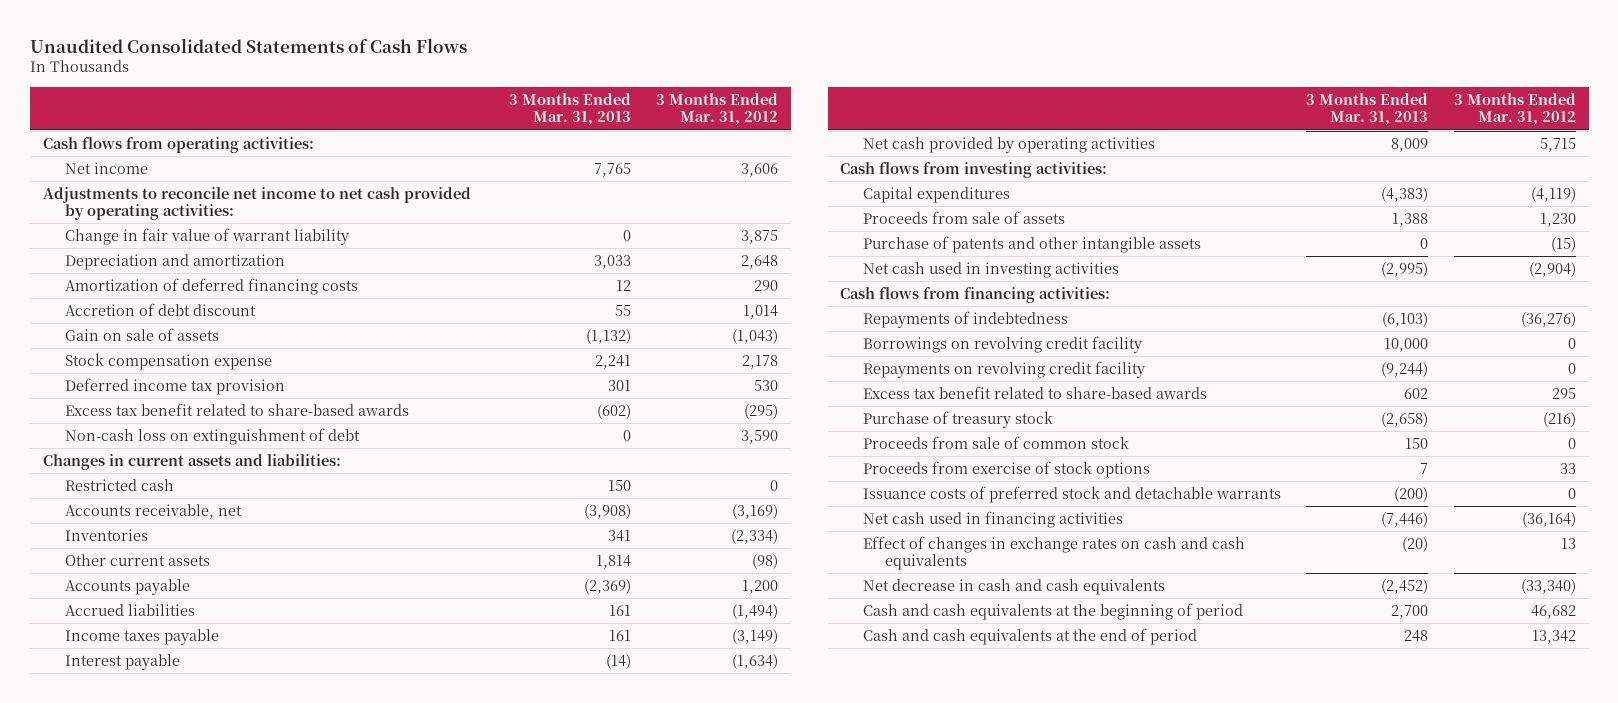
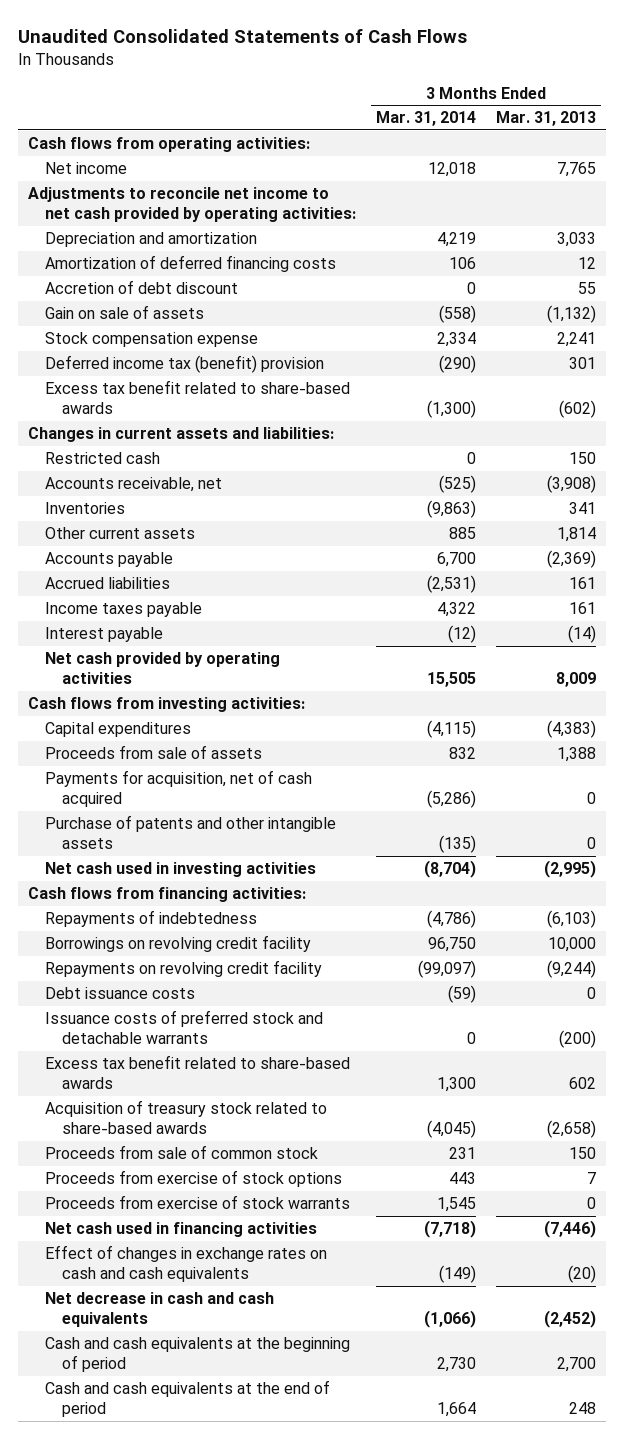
- | 3 Months Ended Mar. 31, 2013 | 3 Months Ended Mar. 31, 2012
+ | 3 Months Ended Mar. 31, 2014 | 3 Months Ended Mar. 31, 2013
- Change in fair value of warrant liability | 0 | 3,875
- Deferred income tax provision | 301 | 530
+ Deferred income tax (benefit) provision | (290) | 301
- Non-cash loss on extinguishment of debt | 0 | 3,590
+ Payments for acquisition, net of cash acquired | (5,286) | 0
+ Debt issuance costs | (59) | 0
moved up: Issuance costs of preferred stock and detachable warrants | 0 | (200)
- Purchase of treasury stock | (2,658) | (216)
+ Acquisition of treasury stock related to share-based awards | (4,045) | (2,658)
+ Proceeds from exercise of stock warrants | 1,545 | 0

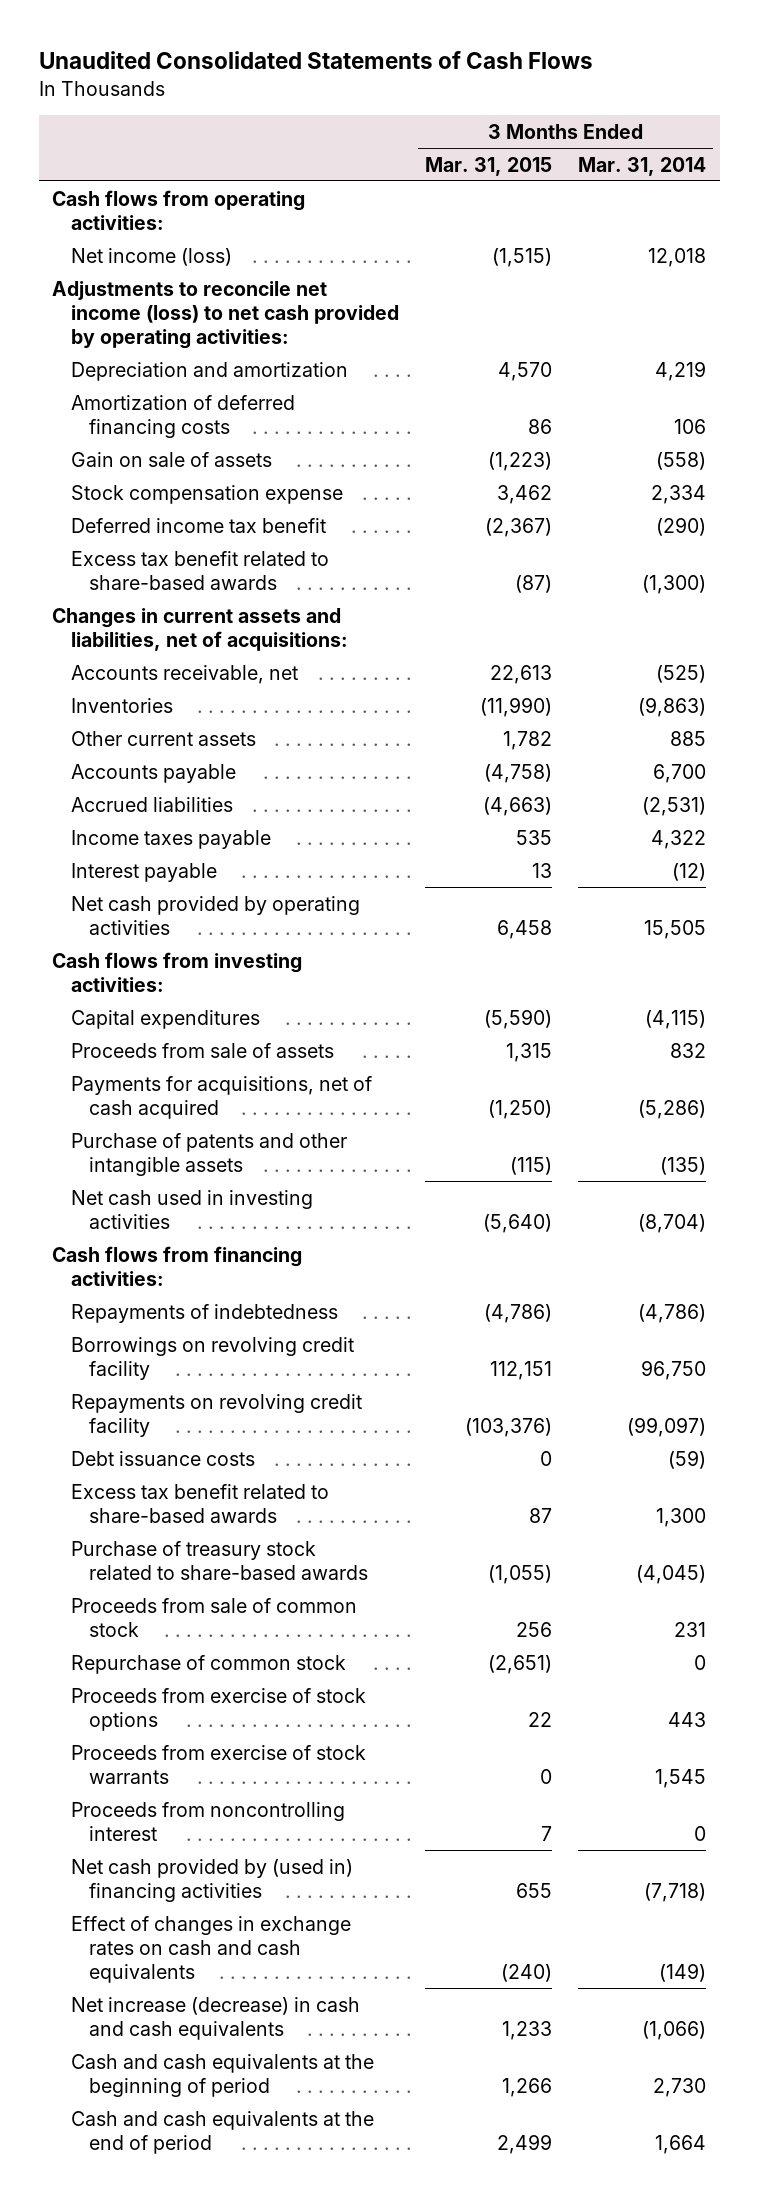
- | 3 Months Ended Mar. 31, 2014 | 3 Months Ended Mar. 31, 2013
+ | 3 Months Ended Mar. 31, 2015 | 3 Months Ended Mar. 31, 2014
- Net income | 12,018 | 7,765
- Adjustments to reconcile net income to net cash provided by operating activities:
+ Net income (loss) | (1,515) | 12,018
+ Adjustments to reconcile net income (loss) to net cash provided by operating activities:
- Accretion of debt discount | 0 | 55
- Deferred income tax (benefit) provision | (290) | 301
+ Deferred income tax benefit | (2,367) | (290)
- Changes in current assets and liabilities:
- Restricted cash | 0 | 150
+ Changes in current assets and liabilities, net of acquisitions:
- Payments for acquisition, net of cash acquired | (5,286) | 0
+ Payments for acquisitions, net of cash acquired | (1,250) | (5,286)
- Issuance costs of preferred stock and detachable warrants | 0 | (200)
- Acquisition of treasury stock related to share-based awards | (4,045) | (2,658)
+ Purchase of treasury stock related to share-based awards | (1,055) | (4,045)
+ Repurchase of common stock | (2,651) | 0
- Net cash used in financing activities | (7,718) | (7,446)
+ Proceeds from noncontrolling interest | 7 | 0
+ Net cash provided by (used in) financing activities | 655 | (7,718)
- Net decrease in cash and cash equivalents | (1,066) | (2,452)
+ Net increase (decrease) in cash and cash equivalents | 1,233 | (1,066)

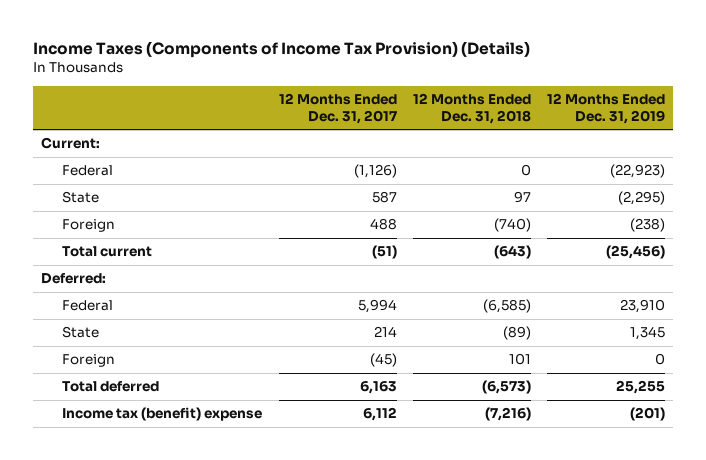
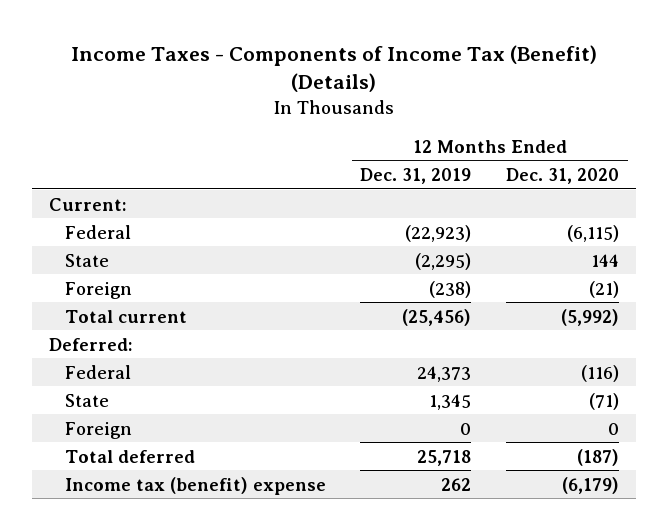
- Income Taxes (Components of Income Tax Provision) (Details)
+ Income Taxes - Components of Income Tax (Benefit) (Details)
- | 12 Months Ended Dec. 31, 2017 | 12 Months Ended Dec. 31, 2018 | 12 Months Ended Dec. 31, 2019
+ | 12 Months Ended Dec. 31, 2019 | 12 Months Ended Dec. 31, 2020
- Federal | 5,994 | (6,585) | 23,910
+ Federal | 24,373 | (116)
- Total deferred | 6,163 | (6,573) | 25,255
- Income tax (benefit) expense | 6,112 | (7,216) | (201)
+ Total deferred | 25,718 | (187)
+ Income tax (benefit) expense | 262 | (6,179)

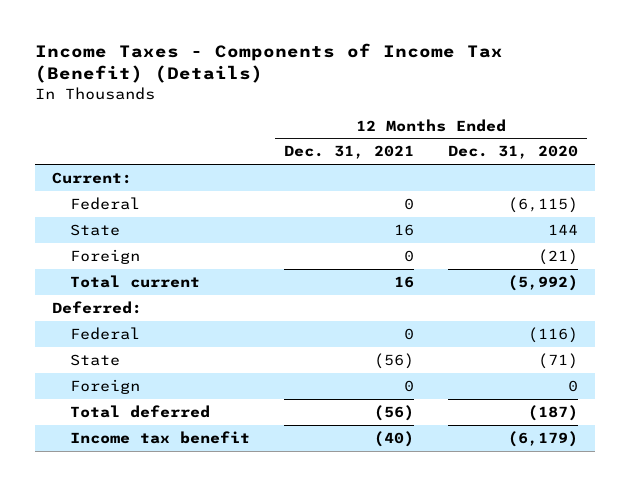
- | 12 Months Ended Dec. 31, 2019 | 12 Months Ended Dec. 31, 2020
+ | 12 Months Ended Dec. 31, 2021 | 12 Months Ended Dec. 31, 2020
- Income tax (benefit) expense | 262 | (6,179)
+ Income tax benefit | (40) | (6,179)

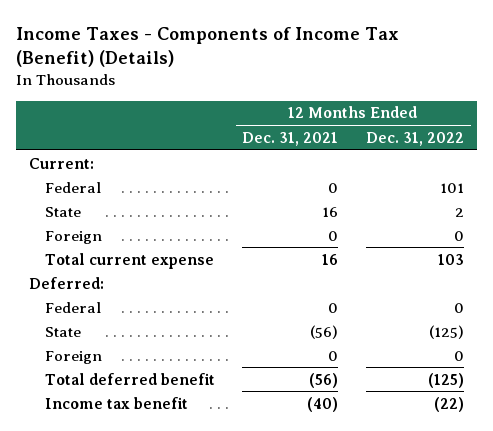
- | 12 Months Ended Dec. 31, 2021 | 12 Months Ended Dec. 31, 2020
+ | 12 Months Ended Dec. 31, 2021 | 12 Months Ended Dec. 31, 2022
- Total current | 16 | (5,992)
+ Total current expense | 16 | 103
- Total deferred | (56) | (187)
+ Total deferred benefit | (56) | (125)

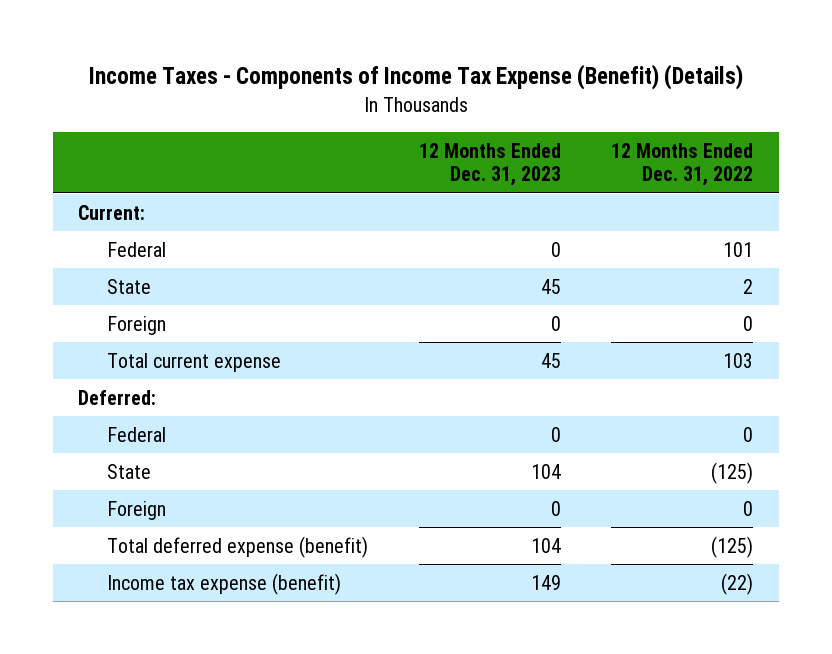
- Income Taxes - Components of Income Tax (Benefit) (Details)
+ Income Taxes - Components of Income Tax Expense (Benefit) (Details)
- | 12 Months Ended Dec. 31, 2021 | 12 Months Ended Dec. 31, 2022
+ | 12 Months Ended Dec. 31, 2023 | 12 Months Ended Dec. 31, 2022
- Total deferred benefit | (56) | (125)
- Income tax benefit | (40) | (22)
+ Total deferred expense (benefit) | 104 | (125)
+ Income tax expense (benefit) | 149 | (22)

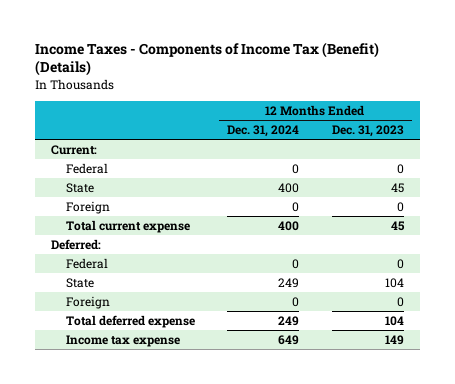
- Income Taxes - Components of Income Tax Expense (Benefit) (Details)
+ Income Taxes - Components of Income Tax (Benefit) (Details)
- | 12 Months Ended Dec. 31, 2023 | 12 Months Ended Dec. 31, 2022
+ | 12 Months Ended Dec. 31, 2024 | 12 Months Ended Dec. 31, 2023
- Total deferred expense (benefit) | 104 | (125)
- Income tax expense (benefit) | 149 | (22)
+ Total deferred expense | 249 | 104
+ Income tax expense | 649 | 149

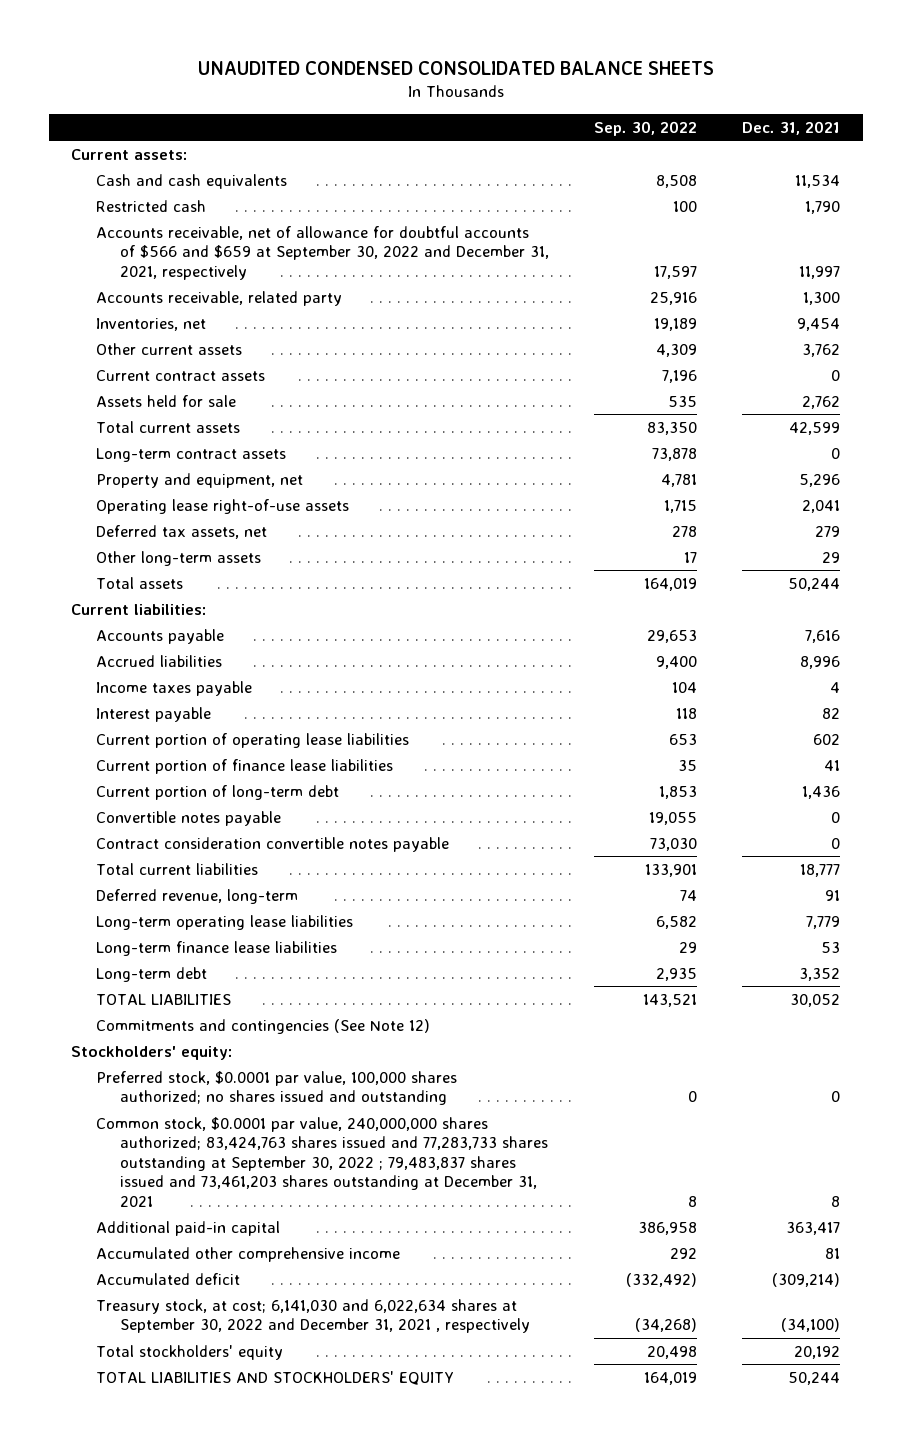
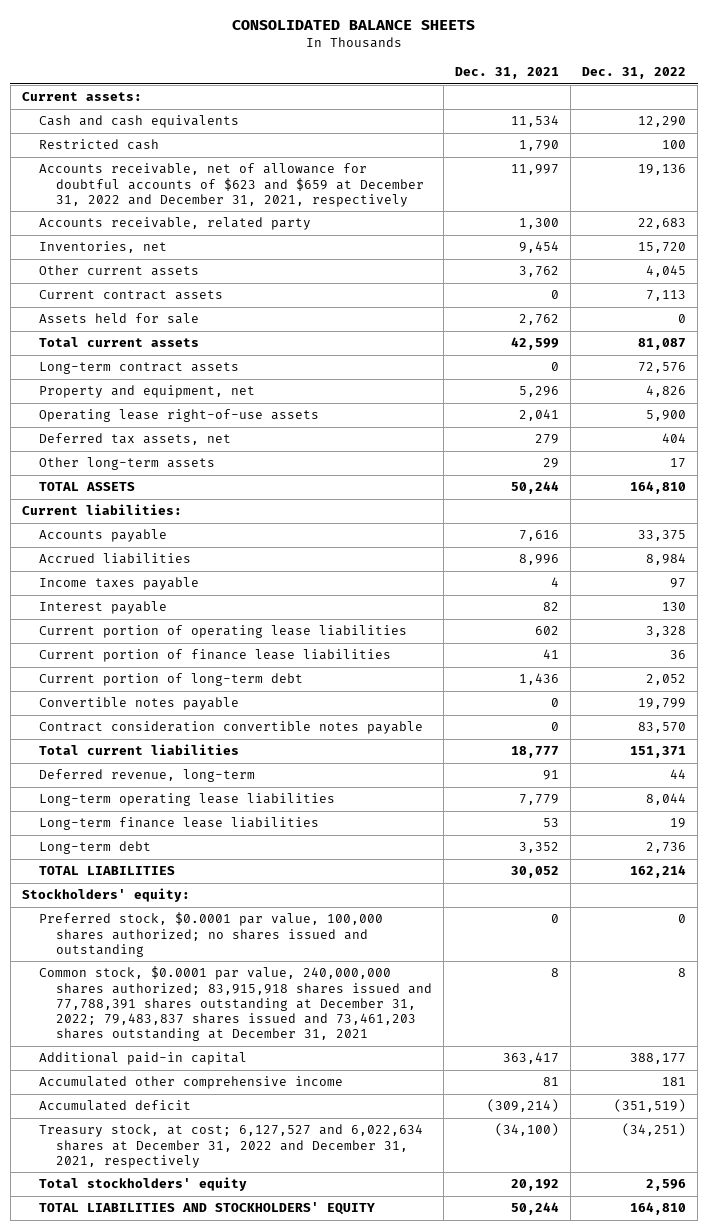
- UNAUDITED CONDENSED CONSOLIDATED BALANCE SHEETS
+ CONSOLIDATED BALANCE SHEETS
- | Sep. 30, 2022 | Dec. 31, 2021
+ | Dec. 31, 2021 | Dec. 31, 2022
- Accounts receivable, net of allowance for doubtful accounts of $566 and $659 at September 30, 2022 and December 31, 2021, respectively | 17,597 | 11,997
+ Accounts receivable, net of allowance for doubtful accounts of $623 and $659 at December 31, 2022 and December 31, 2021, respectively | 11,997 | 19,136
- Total assets | 164,019 | 50,244
+ TOTAL ASSETS | 50,244 | 164,810
- Commitments and contingencies (See Note 12)
- Common stock, $0.0001 par value, 240,000,000 shares authorized; 83,424,763 shares issued and 77,283,733 shares outstanding at September 30, 2022 ; 79,483,837 shares issued and 73,461,203 shares outstanding at December 31, 2021 | 8 | 8
+ Common stock, $0.0001 par value, 240,000,000 shares authorized; 83,915,918 shares issued and 77,788,391 shares outstanding at December 31, 2022; 79,483,837 shares issued and 73,461,203 shares outstanding at December 31, 2021 | 8 | 8
- Treasury stock, at cost; 6,141,030 and 6,022,634 shares at September 30, 2022 and December 31, 2021 , respectively | (34,268) | (34,100)
+ Treasury stock, at cost; 6,127,527 and 6,022,634 shares at December 31, 2022 and December 31, 2021, respectively | (34,100) | (34,251)

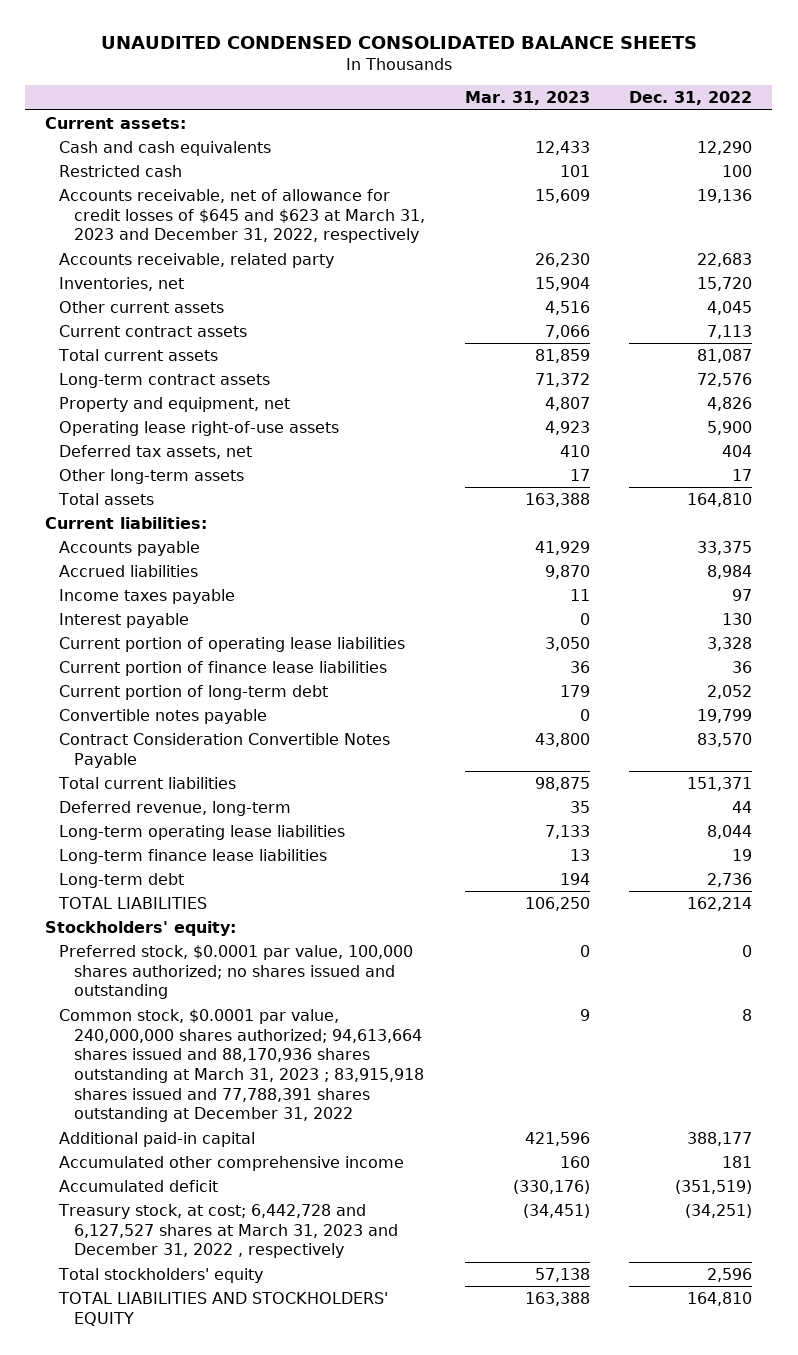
- CONSOLIDATED BALANCE SHEETS
+ UNAUDITED CONDENSED CONSOLIDATED BALANCE SHEETS
- | Dec. 31, 2021 | Dec. 31, 2022
+ | Mar. 31, 2023 | Dec. 31, 2022
- Accounts receivable, net of allowance for doubtful accounts of $623 and $659 at December 31, 2022 and December 31, 2021, respectively | 11,997 | 19,136
+ Accounts receivable, net of allowance for credit losses of $645 and $623 at March 31, 2023 and December 31, 2022, respectively | 15,609 | 19,136
- Assets held for sale | 2,762 | 0
- TOTAL ASSETS | 50,244 | 164,810
+ Total assets | 163,388 | 164,810
- Contract consideration convertible notes payable | 0 | 83,570
+ Contract Consideration Convertible Notes Payable | 43,800 | 83,570
- Common stock, $0.0001 par value, 240,000,000 shares authorized; 83,915,918 shares issued and 77,788,391 shares outstanding at December 31, 2022; 79,483,837 shares issued and 73,461,203 shares outstanding at December 31, 2021 | 8 | 8
+ Common stock, $0.0001 par value, 240,000,000 shares authorized; 94,613,664 shares issued and 88,170,936 shares outstanding at March 31, 2023 ; 83,915,918 shares issued and 77,788,391 shares outstanding at December 31, 2022 | 9 | 8
- Treasury stock, at cost; 6,127,527 and 6,022,634 shares at December 31, 2022 and December 31, 2021, respectively | (34,100) | (34,251)
+ Treasury stock, at cost; 6,442,728 and 6,127,527 shares at March 31, 2023 and December 31, 2022 , respectively | (34,451) | (34,251)

